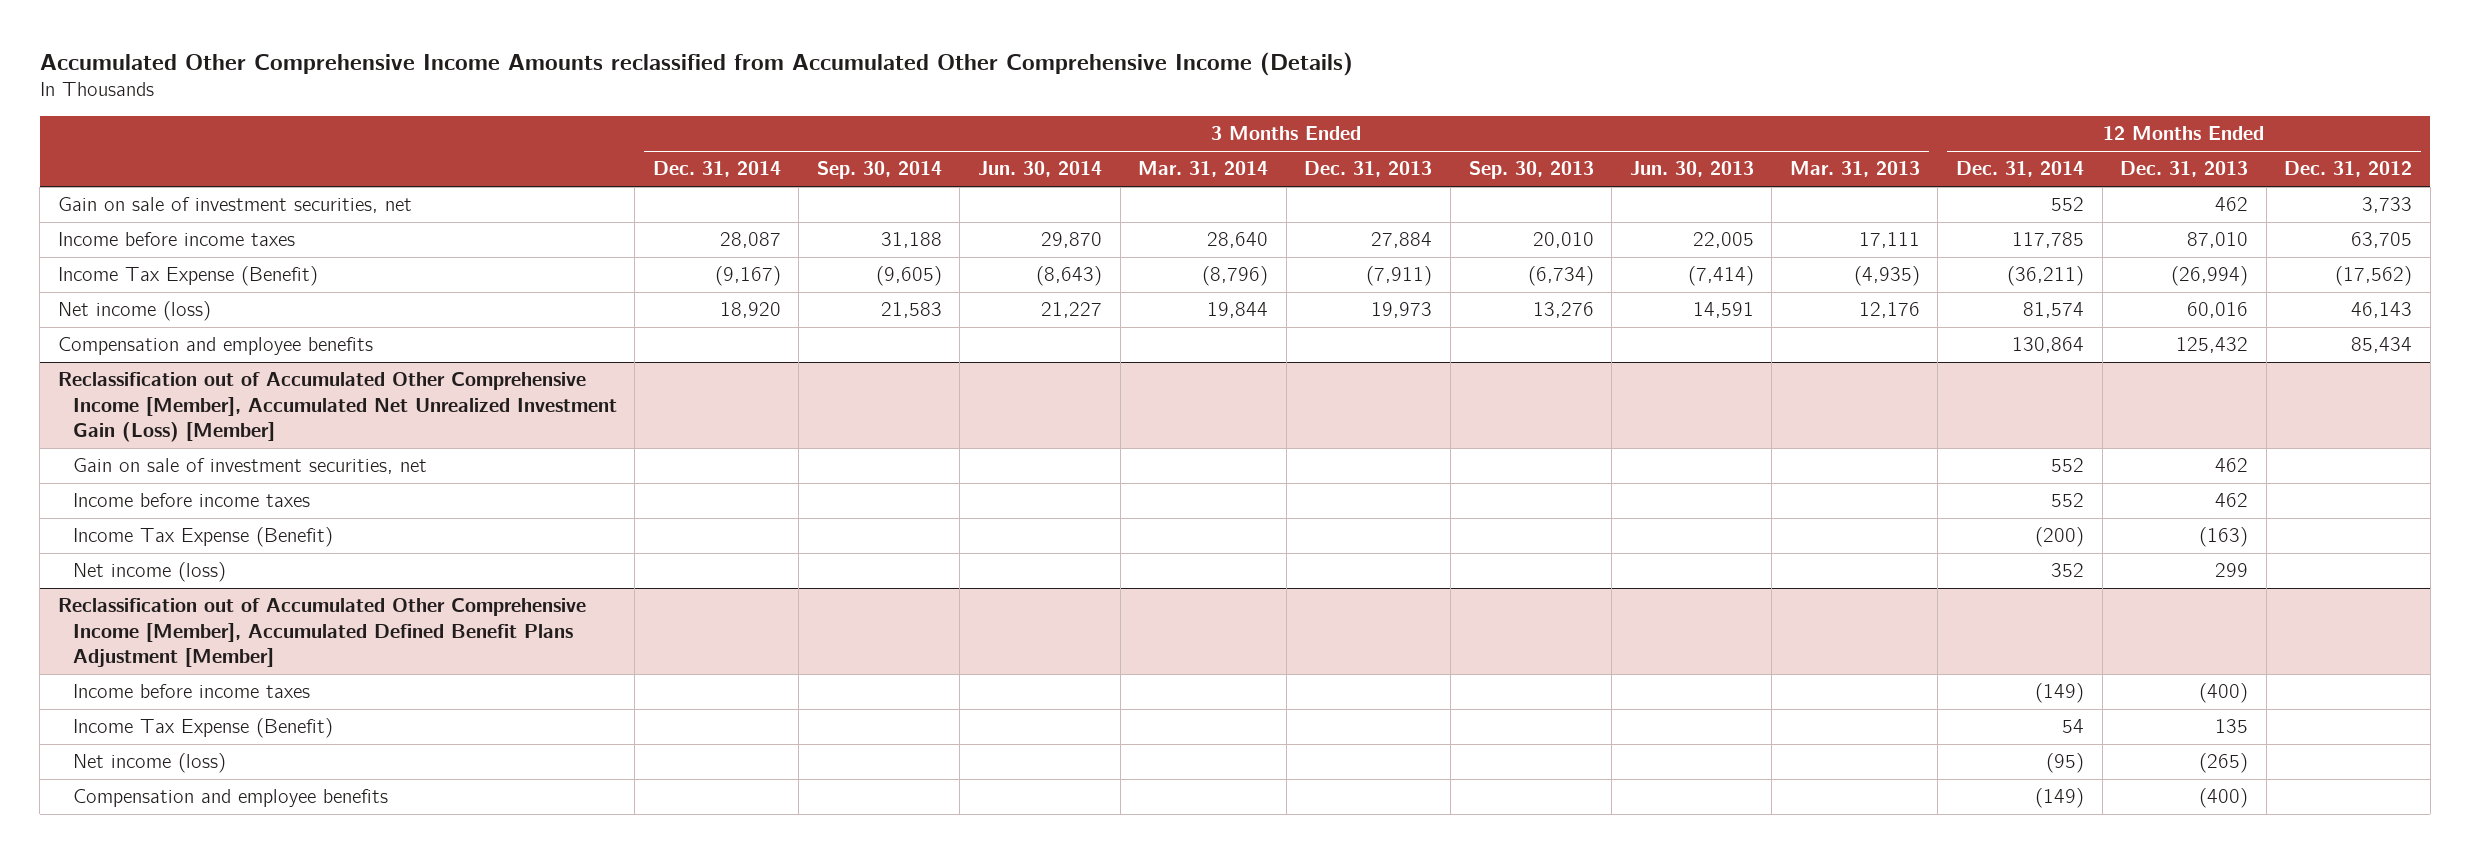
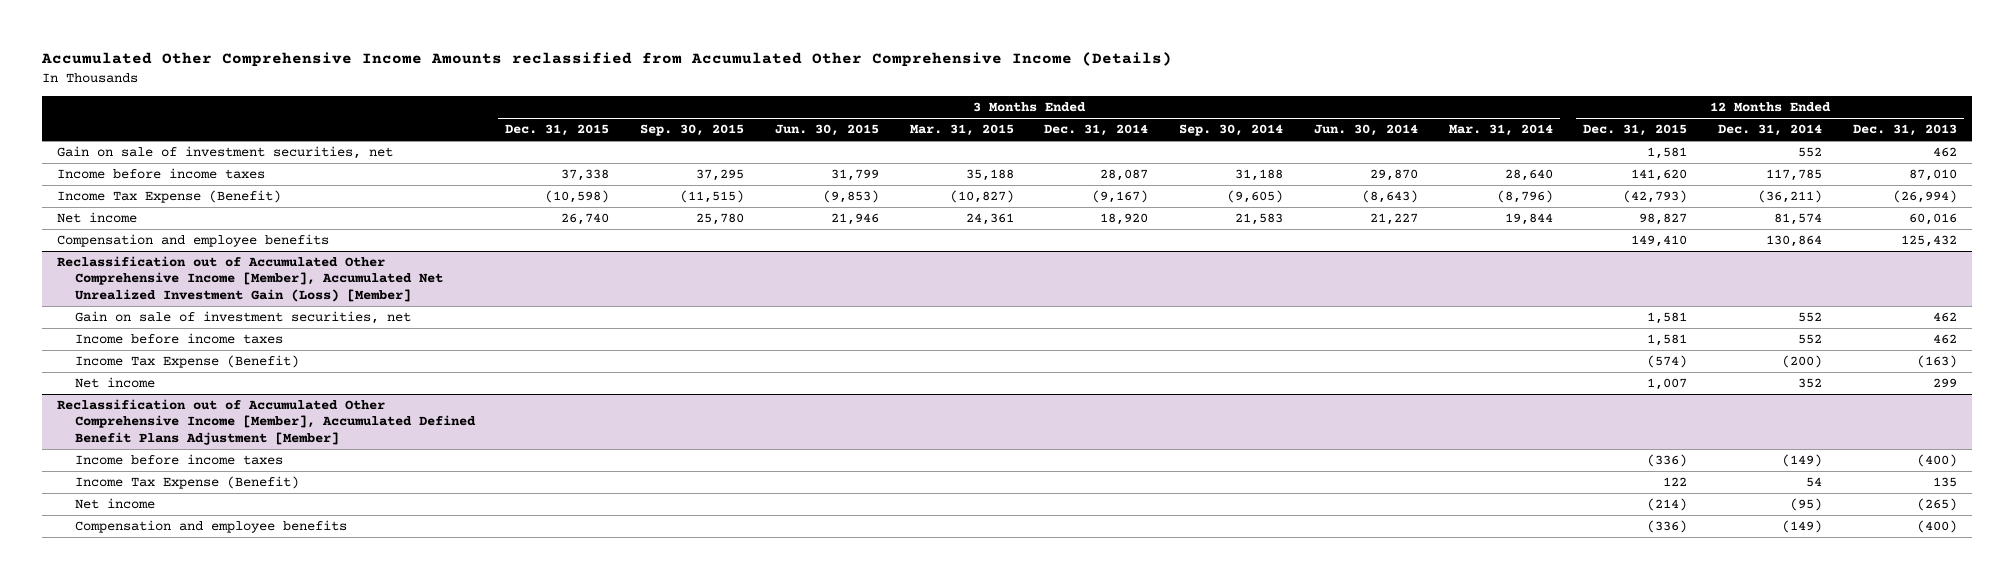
- | 3 Months Ended Dec. 31, 2014 | 3 Months Ended Sep. 30, 2014 | 3 Months Ended Jun. 30, 2014 | 3 Months Ended Mar. 31, 2014 | 3 Months Ended Dec. 31, 2013 | 3 Months Ended Sep. 30, 2013 | 3 Months Ended Jun. 30, 2013 | 3 Months Ended Mar. 31, 2013 | 12 Months Ended Dec. 31, 2014 | 12 Months Ended Dec. 31, 2013 | 12 Months Ended Dec. 31, 2012
+ | 3 Months Ended Dec. 31, 2015 | 3 Months Ended Sep. 30, 2015 | 3 Months Ended Jun. 30, 2015 | 3 Months Ended Mar. 31, 2015 | 3 Months Ended Dec. 31, 2014 | 3 Months Ended Sep. 30, 2014 | 3 Months Ended Jun. 30, 2014 | 3 Months Ended Mar. 31, 2014 | 12 Months Ended Dec. 31, 2015 | 12 Months Ended Dec. 31, 2014 | 12 Months Ended Dec. 31, 2013
- Net income (loss) | 18,920 | 21,583 | 21,227 | 19,844 | 19,973 | 13,276 | 14,591 | 12,176 | 81,574 | 60,016 | 46,143
+ Net income | 26,740 | 25,780 | 21,946 | 24,361 | 18,920 | 21,583 | 21,227 | 19,844 | 98,827 | 81,574 | 60,016
@ Reclassification out of Accumulated Other Comprehensive Income [Member], Accumulated Net Unrealized Investment Gain (Loss) [Member]
- Net income (loss) | | | | | | | | | 352 | 299 |
+ Net income | | | | | | | | | 1,007 | 352 | 299
@ Reclassification out of Accumulated Other Comprehensive Income [Member], Accumulated Defined Benefit Plans Adjustment [Member]
- Net income (loss) | | | | | | | | | (95) | (265) |
+ Net income | | | | | | | | | (214) | (95) | (265)

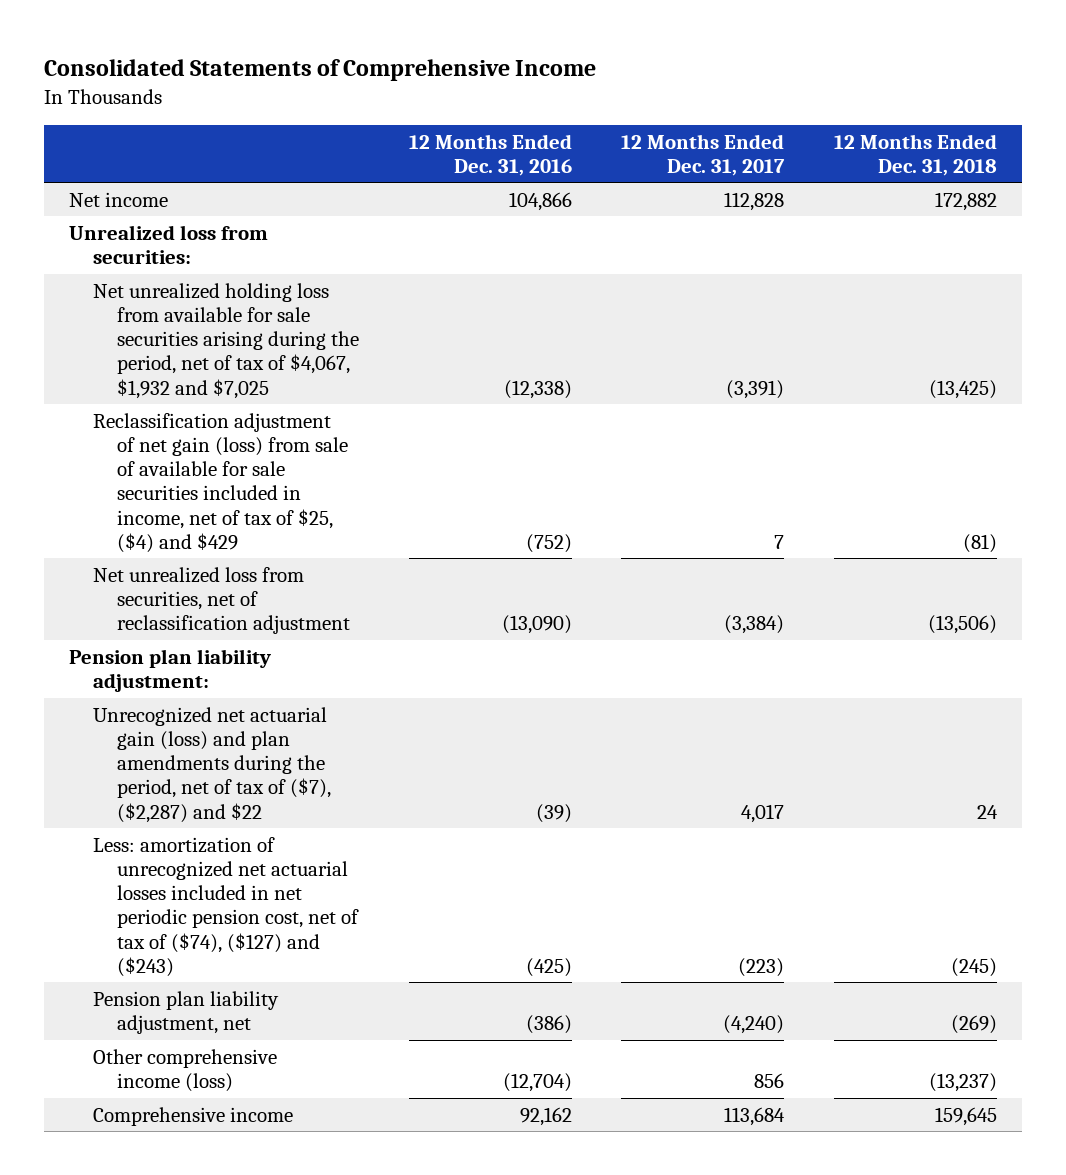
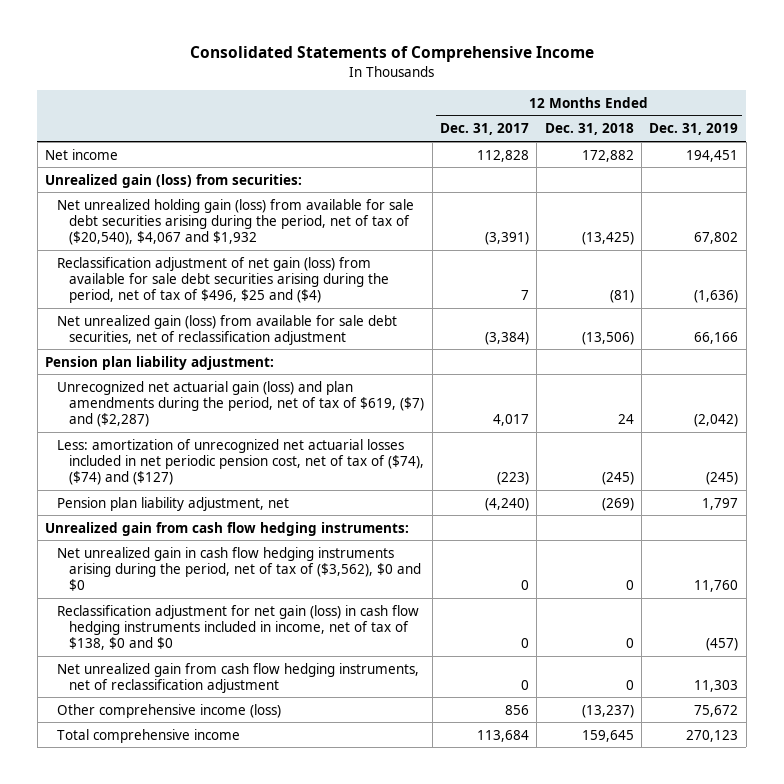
- | 12 Months Ended Dec. 31, 2016 | 12 Months Ended Dec. 31, 2017 | 12 Months Ended Dec. 31, 2018
+ | 12 Months Ended Dec. 31, 2017 | 12 Months Ended Dec. 31, 2018 | 12 Months Ended Dec. 31, 2019
- Unrealized loss from securities:
- Net unrealized holding loss from available for sale securities arising during the period, net of tax of $4,067, $1,932 and $7,025 | (12,338) | (3,391) | (13,425)
- Reclassification adjustment of net gain (loss) from sale of available for sale securities included in income, net of tax of $25, ($4) and $429 | (752) | 7 | (81)
- Net unrealized loss from securities, net of reclassification adjustment | (13,090) | (3,384) | (13,506)
+ Unrealized gain (loss) from securities:
+ Net unrealized holding gain (loss) from available for sale debt securities arising during the period, net of tax of ($20,540), $4,067 and $1,932 | (3,391) | (13,425) | 67,802
+ Reclassification adjustment of net gain (loss) from available for sale debt securities arising during the period, net of tax of $496, $25 and ($4) | 7 | (81) | (1,636)
+ Net unrealized gain (loss) from available for sale debt securities, net of reclassification adjustment | (3,384) | (13,506) | 66,166
- Unrecognized net actuarial gain (loss) and plan amendments during the period, net of tax of ($7), ($2,287) and $22 | (39) | 4,017 | 24
- Less: amortization of unrecognized net actuarial losses included in net periodic pension cost, net of tax of ($74), ($127) and ($243) | (425) | (223) | (245)
+ Unrecognized net actuarial gain (loss) and plan amendments during the period, net of tax of $619, ($7) and ($2,287) | 4,017 | 24 | (2,042)
+ Less: amortization of unrecognized net actuarial losses included in net periodic pension cost, net of tax of ($74), ($74) and ($127) | (223) | (245) | (245)
+ Unrealized gain from cash flow hedging instruments:
+ Net unrealized gain in cash flow hedging instruments arising during the period, net of tax of ($3,562), $0 and $0 | 0 | 0 | 11,760
+ Reclassification adjustment for net gain (loss) in cash flow hedging instruments included in income, net of tax of $138, $0 and $0 | 0 | 0 | (457)
+ Net unrealized gain from cash flow hedging instruments, net of reclassification adjustment | 0 | 0 | 11,303
- Comprehensive income | 92,162 | 113,684 | 159,645
+ Total comprehensive income | 113,684 | 159,645 | 270,123

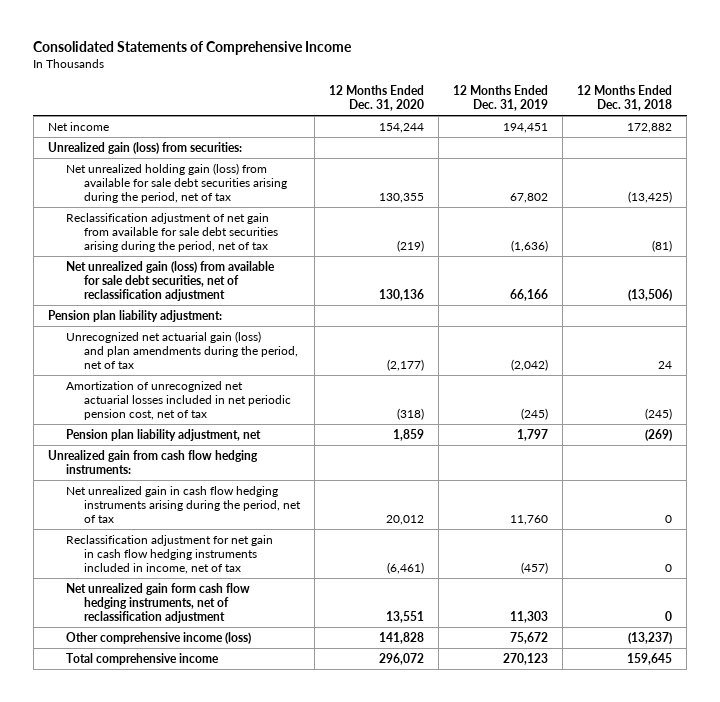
- | 12 Months Ended Dec. 31, 2017 | 12 Months Ended Dec. 31, 2018 | 12 Months Ended Dec. 31, 2019
+ | 12 Months Ended Dec. 31, 2020 | 12 Months Ended Dec. 31, 2019 | 12 Months Ended Dec. 31, 2018
- Net unrealized holding gain (loss) from available for sale debt securities arising during the period, net of tax of ($20,540), $4,067 and $1,932 | (3,391) | (13,425) | 67,802
- Reclassification adjustment of net gain (loss) from available for sale debt securities arising during the period, net of tax of $496, $25 and ($4) | 7 | (81) | (1,636)
+ Net unrealized holding gain (loss) from available for sale debt securities arising during the period, net of tax | 130,355 | 67,802 | (13,425)
+ Reclassification adjustment of net gain from available for sale debt securities arising during the period, net of tax | (219) | (1,636) | (81)
- Unrecognized net actuarial gain (loss) and plan amendments during the period, net of tax of $619, ($7) and ($2,287) | 4,017 | 24 | (2,042)
- Less: amortization of unrecognized net actuarial losses included in net periodic pension cost, net of tax of ($74), ($74) and ($127) | (223) | (245) | (245)
+ Unrecognized net actuarial gain (loss) and plan amendments during the period, net of tax | (2,177) | (2,042) | 24
+ Amortization of unrecognized net actuarial losses included in net periodic pension cost, net of tax | (318) | (245) | (245)
- Net unrealized gain in cash flow hedging instruments arising during the period, net of tax of ($3,562), $0 and $0 | 0 | 0 | 11,760
- Reclassification adjustment for net gain (loss) in cash flow hedging instruments included in income, net of tax of $138, $0 and $0 | 0 | 0 | (457)
- Net unrealized gain from cash flow hedging instruments, net of reclassification adjustment | 0 | 0 | 11,303
+ Net unrealized gain in cash flow hedging instruments arising during the period, net of tax | 20,012 | 11,760 | 0
+ Reclassification adjustment for net gain in cash flow hedging instruments included in income, net of tax | (6,461) | (457) | 0
+ Net unrealized gain form cash flow hedging instruments, net of reclassification adjustment | 13,551 | 11,303 | 0

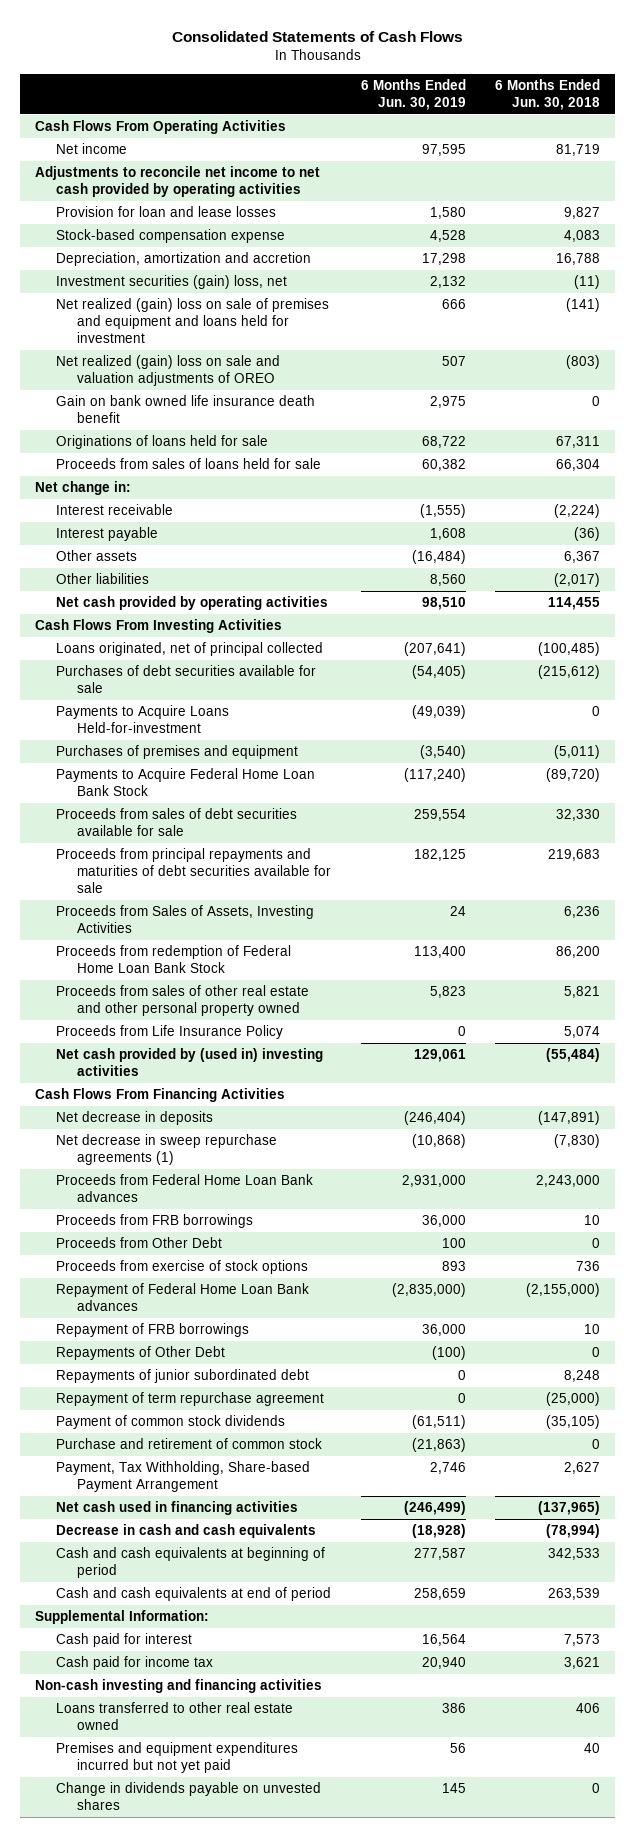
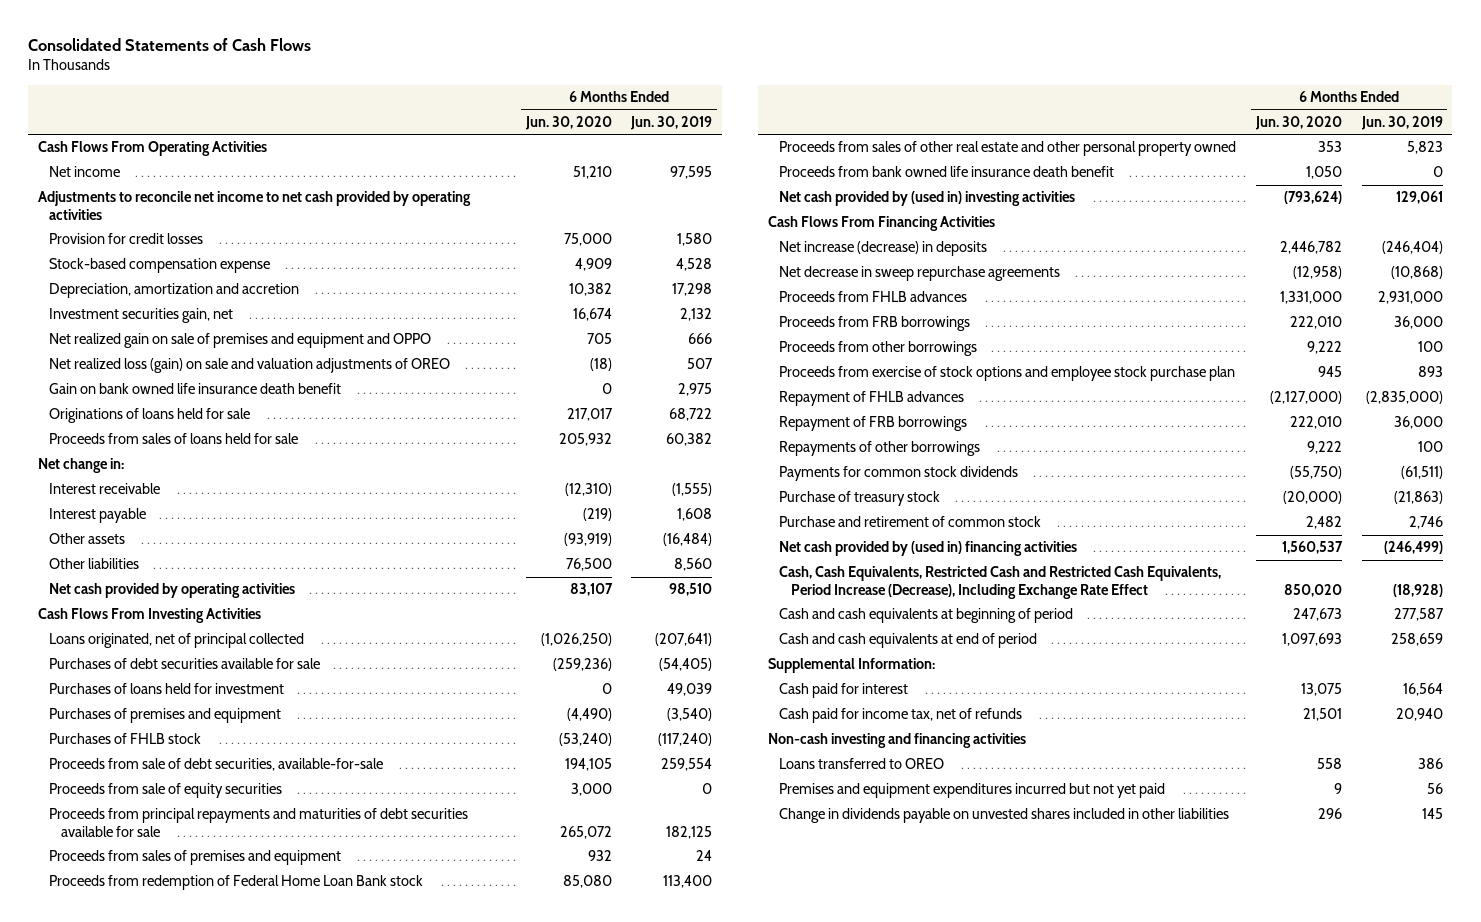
- | 6 Months Ended Jun. 30, 2019 | 6 Months Ended Jun. 30, 2018
+ | 6 Months Ended Jun. 30, 2020 | 6 Months Ended Jun. 30, 2019
- Provision for loan and lease losses | 1,580 | 9,827
+ Provision for credit losses | 75,000 | 1,580
- Investment securities (gain) loss, net | 2,132 | (11)
- Net realized (gain) loss on sale of premises and equipment and loans held for investment | 666 | (141)
- Net realized (gain) loss on sale and valuation adjustments of OREO | 507 | (803)
+ Investment securities gain, net | 16,674 | 2,132
+ Net realized gain on sale of premises and equipment and OPPO | 705 | 666
+ Net realized loss (gain) on sale and valuation adjustments of OREO | (18) | 507
- Payments to Acquire Loans Held-for-investment | (49,039) | 0
+ Purchases of loans held for investment | 0 | 49,039
- Payments to Acquire Federal Home Loan Bank Stock | (117,240) | (89,720)
- Proceeds from sales of debt securities available for sale | 259,554 | 32,330
+ Purchases of FHLB stock | (53,240) | (117,240)
+ Proceeds from sale of debt securities, available-for-sale | 194,105 | 259,554
+ Proceeds from sale of equity securities | 3,000 | 0
- Proceeds from Sales of Assets, Investing Activities | 24 | 6,236
- Proceeds from redemption of Federal Home Loan Bank Stock | 113,400 | 86,200
+ Proceeds from sales of premises and equipment | 932 | 24
+ Proceeds from redemption of Federal Home Loan Bank stock | 85,080 | 113,400
- Proceeds from Life Insurance Policy | 0 | 5,074
+ Proceeds from bank owned life insurance death benefit | 1,050 | 0
- Net decrease in deposits | (246,404) | (147,891)
- Net decrease in sweep repurchase agreements (1) | (10,868) | (7,830)
- Proceeds from Federal Home Loan Bank advances | 2,931,000 | 2,243,000
+ Net increase (decrease) in deposits | 2,446,782 | (246,404)
+ Net decrease in sweep repurchase agreements | (12,958) | (10,868)
+ Proceeds from FHLB advances | 1,331,000 | 2,931,000
- Proceeds from Other Debt | 100 | 0
- Proceeds from exercise of stock options | 893 | 736
- Repayment of Federal Home Loan Bank advances | (2,835,000) | (2,155,000)
+ Proceeds from other borrowings | 9,222 | 100
+ Proceeds from exercise of stock options and employee stock purchase plan | 945 | 893
+ Repayment of FHLB advances | (2,127,000) | (2,835,000)
- Repayments of Other Debt | (100) | 0
- Repayments of junior subordinated debt | 0 | 8,248
- Repayment of term repurchase agreement | 0 | (25,000)
- Payment of common stock dividends | (61,511) | (35,105)
- Purchase and retirement of common stock | (21,863) | 0
- Payment, Tax Withholding, Share-based Payment Arrangement | 2,746 | 2,627
- Net cash used in financing activities | (246,499) | (137,965)
- Decrease in cash and cash equivalents | (18,928) | (78,994)
+ Repayments of other borrowings | 9,222 | 100
+ Payments for common stock dividends | (55,750) | (61,511)
+ Purchase of treasury stock | (20,000) | (21,863)
+ Purchase and retirement of common stock | 2,482 | 2,746
+ Net cash provided by (used in) financing activities | 1,560,537 | (246,499)
+ Cash, Cash Equivalents, Restricted Cash and Restricted Cash Equivalents, Period Increase (Decrease), Including Exchange Rate Effect | 850,020 | (18,928)
- Cash paid for income tax | 20,940 | 3,621
+ Cash paid for income tax, net of refunds | 21,501 | 20,940
- Loans transferred to other real estate owned | 386 | 406
+ Loans transferred to OREO | 558 | 386
- Change in dividends payable on unvested shares | 145 | 0
+ Change in dividends payable on unvested shares included in other liabilities | 296 | 145

